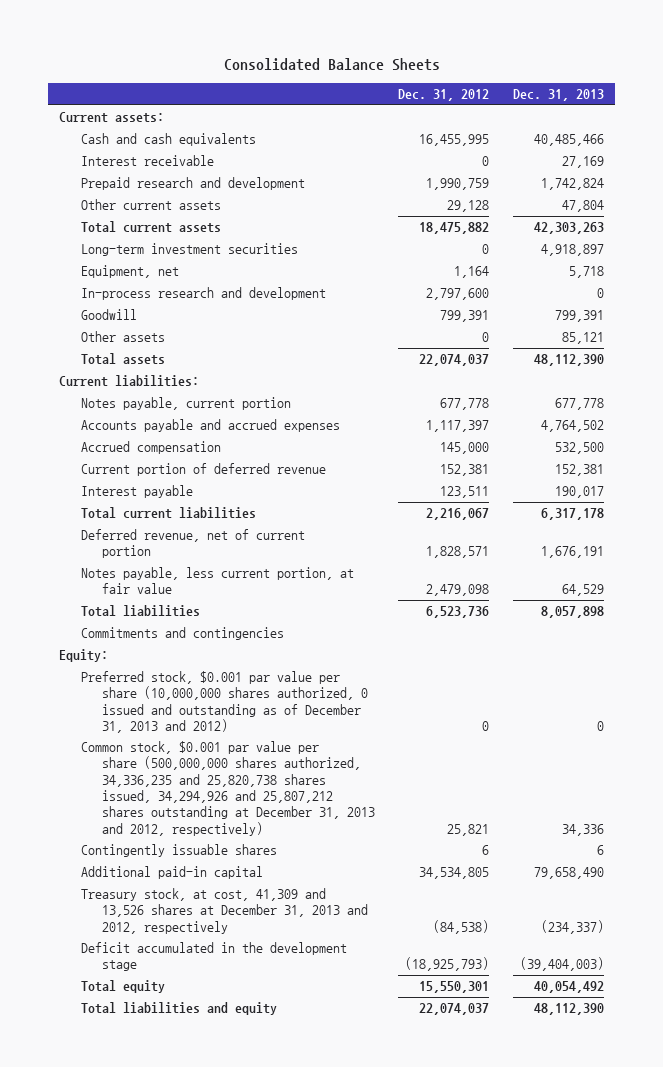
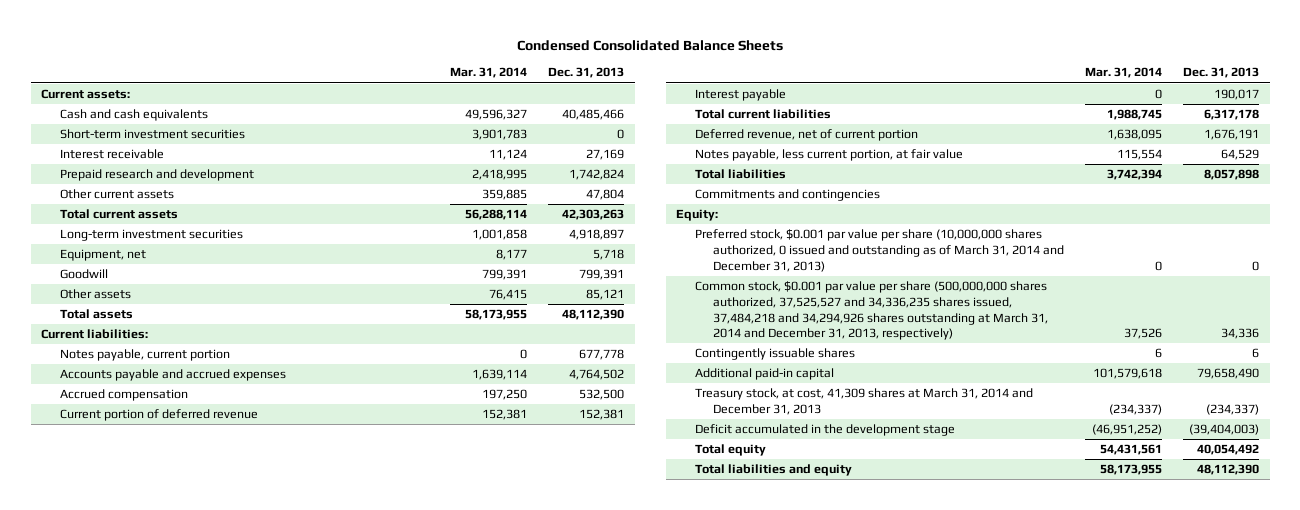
- Consolidated Balance Sheets
+ Condensed Consolidated Balance Sheets
- | Dec. 31, 2012 | Dec. 31, 2013
+ | Mar. 31, 2014 | Dec. 31, 2013
+ Short-term investment securities | 3,901,783 | 0
- In-process research and development | 2,797,600 | 0
- Preferred stock, $0.001 par value per share (10,000,000 shares authorized, 0 issued and outstanding as of December 31, 2013 and 2012) | 0 | 0
- Common stock, $0.001 par value per share (500,000,000 shares authorized, 34,336,235 and 25,820,738 shares issued, 34,294,926 and 25,807,212 shares outstanding at December 31, 2013 and 2012, respectively) | 25,821 | 34,336
+ Preferred stock, $0.001 par value per share (10,000,000 shares authorized, 0 issued and outstanding as of March 31, 2014 and December 31, 2013) | 0 | 0
+ Common stock, $0.001 par value per share (500,000,000 shares authorized, 37,525,527 and 34,336,235 shares issued, 37,484,218 and 34,294,926 shares outstanding at March 31, 2014 and December 31, 2013, respectively) | 37,526 | 34,336
- Treasury stock, at cost, 41,309 and 13,526 shares at December 31, 2013 and 2012, respectively | (84,538) | (234,337)
+ Treasury stock, at cost, 41,309 shares at March 31, 2014 and December 31, 2013 | (234,337) | (234,337)

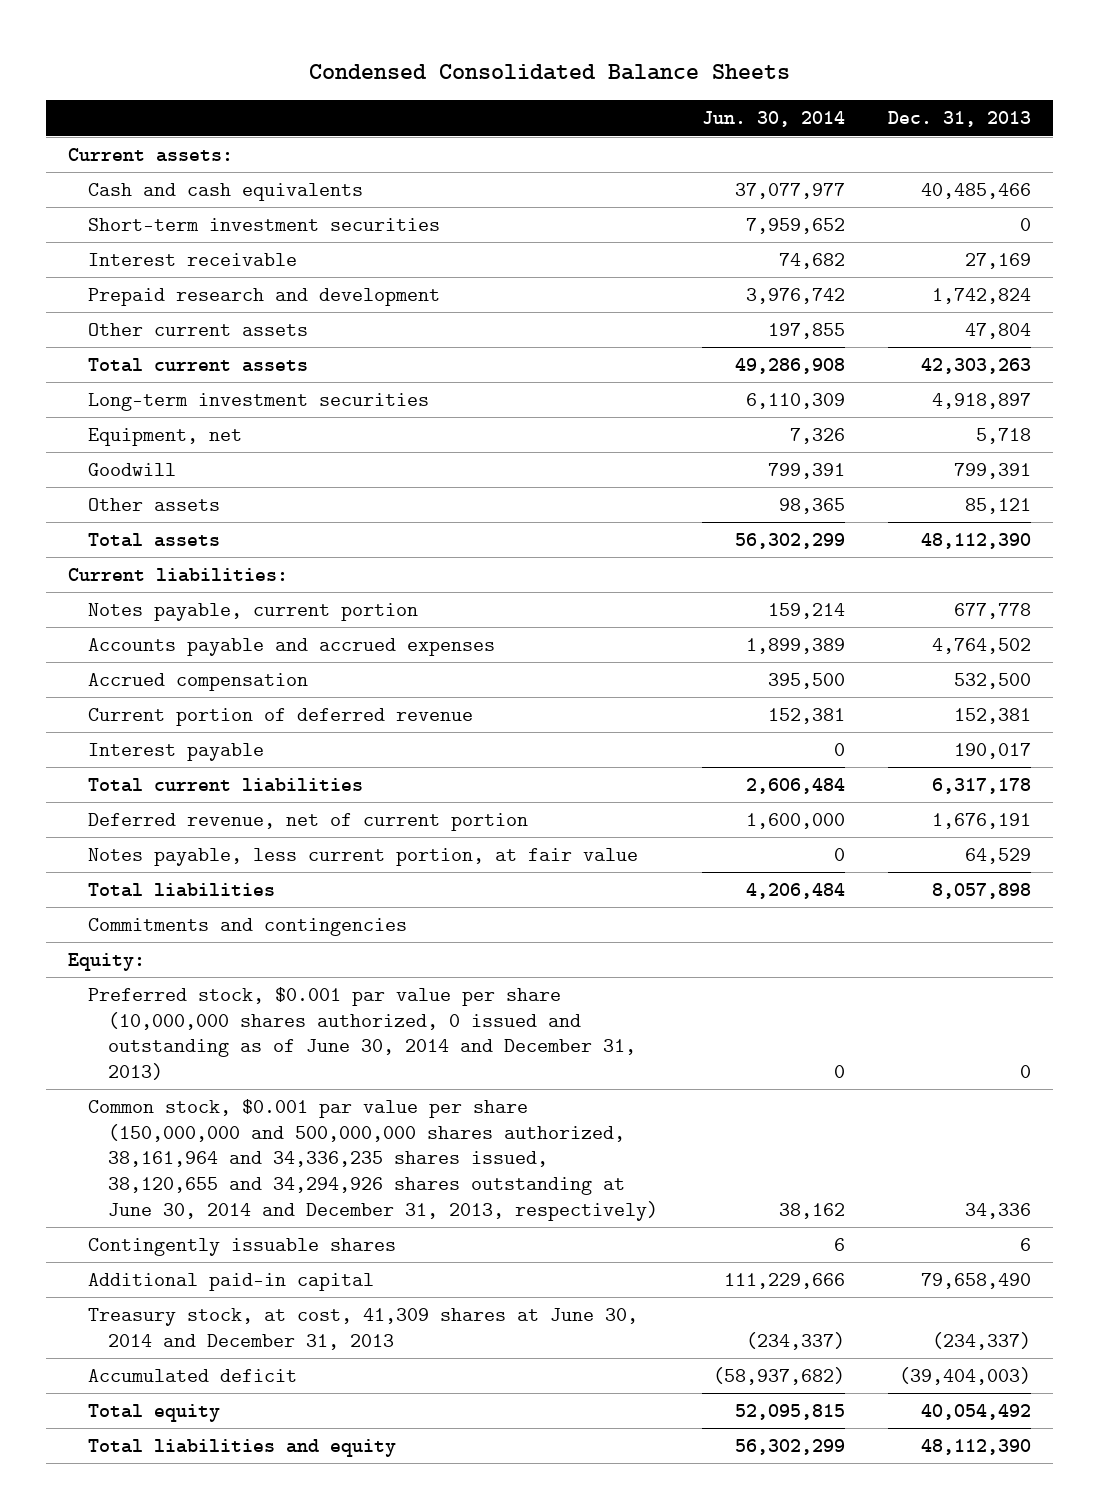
- | Mar. 31, 2014 | Dec. 31, 2013
+ | Jun. 30, 2014 | Dec. 31, 2013
- Preferred stock, $0.001 par value per share (10,000,000 shares authorized, 0 issued and outstanding as of March 31, 2014 and December 31, 2013) | 0 | 0
- Common stock, $0.001 par value per share (500,000,000 shares authorized, 37,525,527 and 34,336,235 shares issued, 37,484,218 and 34,294,926 shares outstanding at March 31, 2014 and December 31, 2013, respectively) | 37,526 | 34,336
+ Preferred stock, $0.001 par value per share (10,000,000 shares authorized, 0 issued and outstanding as of June 30, 2014 and December 31, 2013) | 0 | 0
+ Common stock, $0.001 par value per share (150,000,000 and 500,000,000 shares authorized, 38,161,964 and 34,336,235 shares issued, 38,120,655 and 34,294,926 shares outstanding at June 30, 2014 and December 31, 2013, respectively) | 38,162 | 34,336
- Treasury stock, at cost, 41,309 shares at March 31, 2014 and December 31, 2013 | (234,337) | (234,337)
- Deficit accumulated in the development stage | (46,951,252) | (39,404,003)
+ Treasury stock, at cost, 41,309 shares at June 30, 2014 and December 31, 2013 | (234,337) | (234,337)
+ Accumulated deficit | (58,937,682) | (39,404,003)

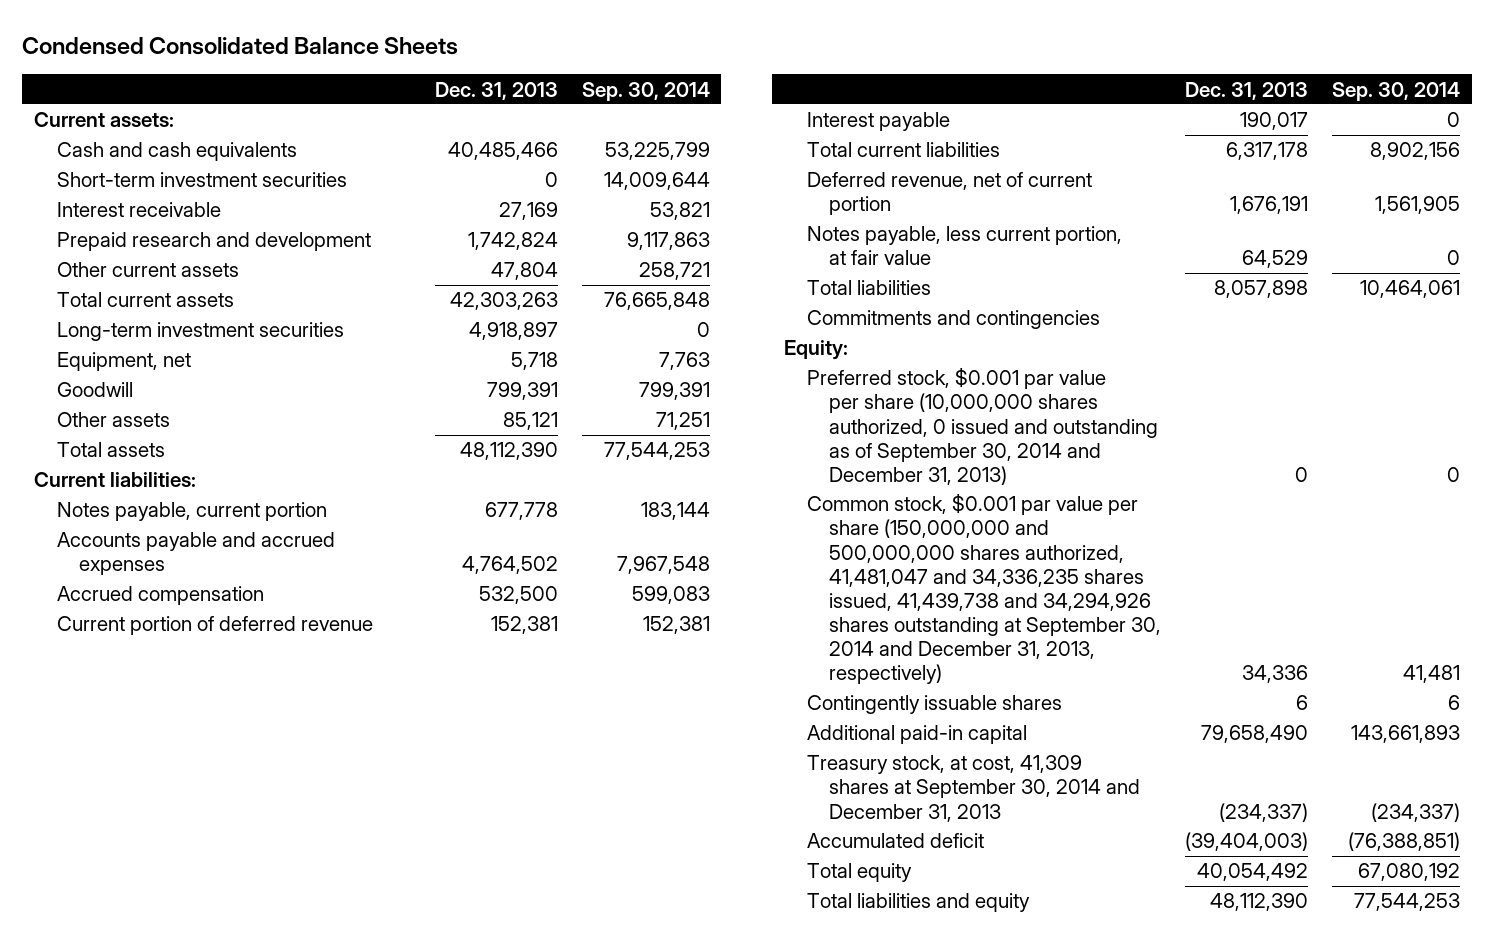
- | Jun. 30, 2014 | Dec. 31, 2013
+ | Dec. 31, 2013 | Sep. 30, 2014
- Preferred stock, $0.001 par value per share (10,000,000 shares authorized, 0 issued and outstanding as of June 30, 2014 and December 31, 2013) | 0 | 0
- Common stock, $0.001 par value per share (150,000,000 and 500,000,000 shares authorized, 38,161,964 and 34,336,235 shares issued, 38,120,655 and 34,294,926 shares outstanding at June 30, 2014 and December 31, 2013, respectively) | 38,162 | 34,336
+ Preferred stock, $0.001 par value per share (10,000,000 shares authorized, 0 issued and outstanding as of September 30, 2014 and December 31, 2013) | 0 | 0
+ Common stock, $0.001 par value per share (150,000,000 and 500,000,000 shares authorized, 41,481,047 and 34,336,235 shares issued, 41,439,738 and 34,294,926 shares outstanding at September 30, 2014 and December 31, 2013, respectively) | 34,336 | 41,481
- Treasury stock, at cost, 41,309 shares at June 30, 2014 and December 31, 2013 | (234,337) | (234,337)
+ Treasury stock, at cost, 41,309 shares at September 30, 2014 and December 31, 2013 | (234,337) | (234,337)

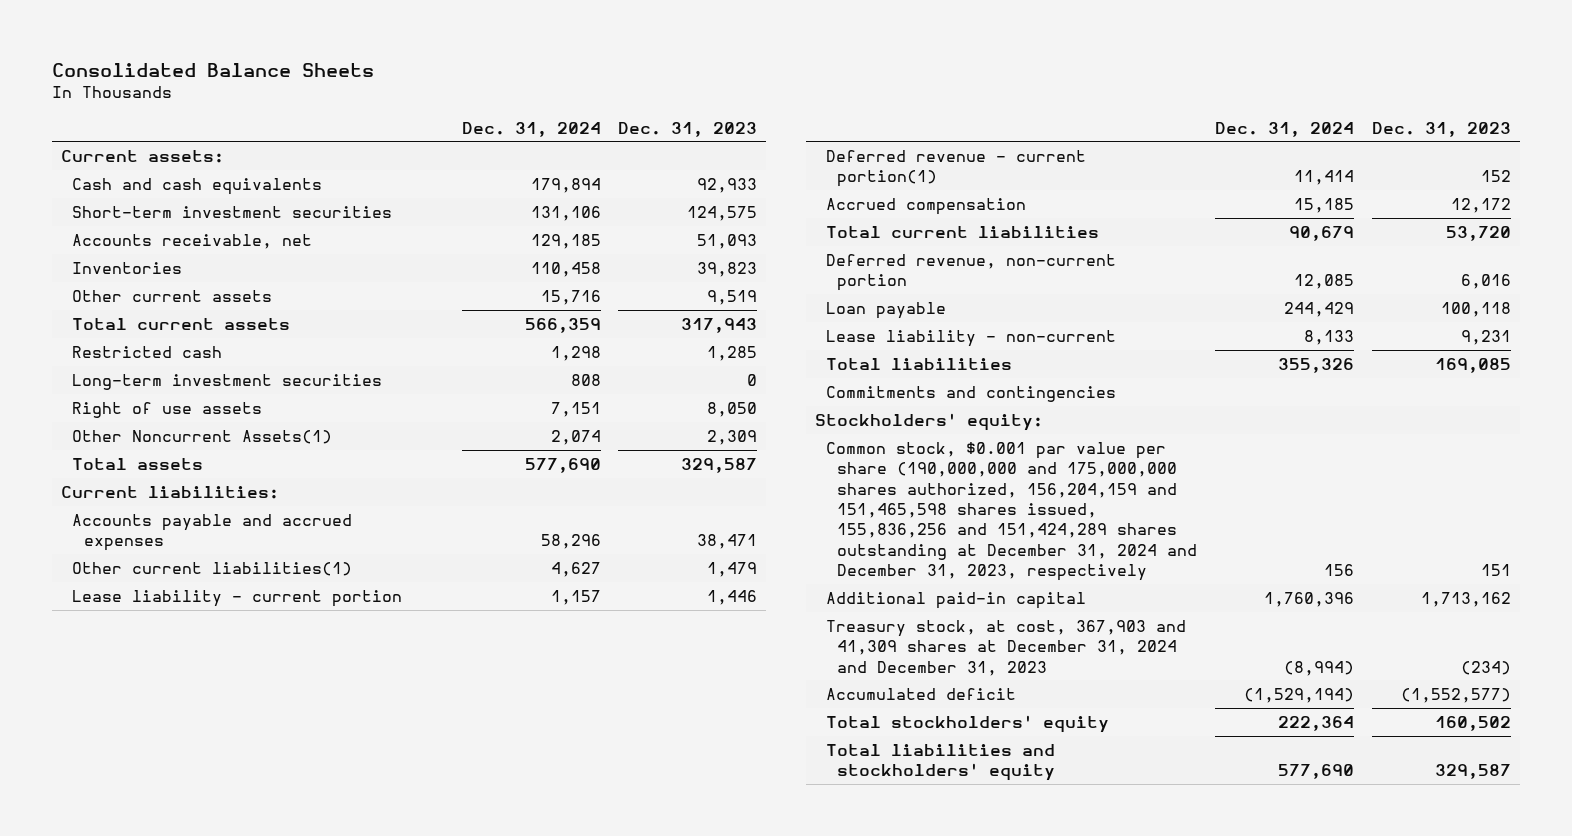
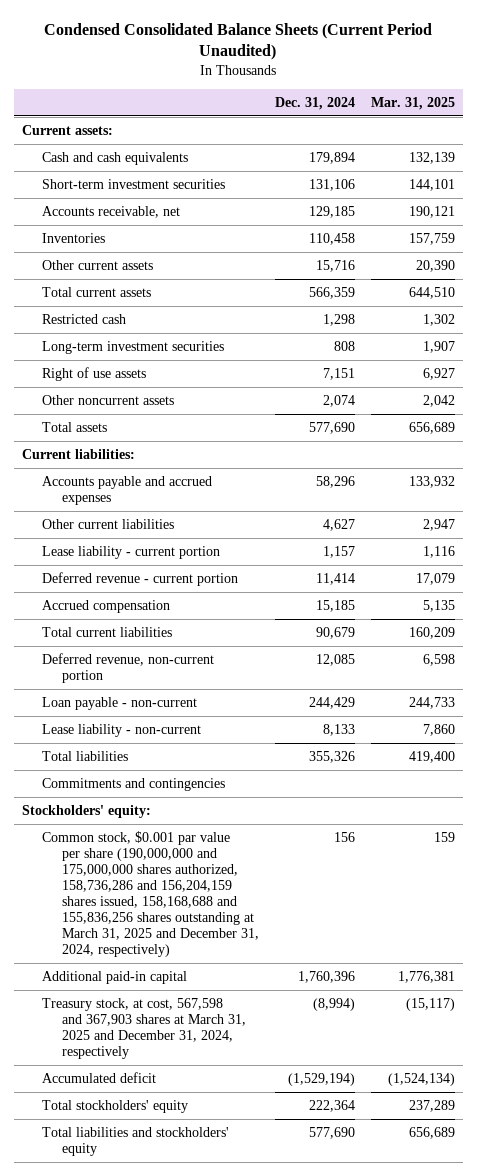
- Consolidated Balance Sheets
+ Condensed Consolidated Balance Sheets (Current Period Unaudited)
- | Dec. 31, 2024 | Dec. 31, 2023
+ | Dec. 31, 2024 | Mar. 31, 2025
- Other Noncurrent Assets(1) | 2,074 | 2,309
+ Other noncurrent assets | 2,074 | 2,042
- Other current liabilities(1) | 4,627 | 1,479
+ Other current liabilities | 4,627 | 2,947
- Deferred revenue - current portion(1) | 11,414 | 152
+ Deferred revenue - current portion | 11,414 | 17,079
- Loan payable | 244,429 | 100,118
+ Loan payable - non-current | 244,429 | 244,733
- Common stock, $0.001 par value per share (190,000,000 and 175,000,000 shares authorized, 156,204,159 and 151,465,598 shares issued, 155,836,256 and 151,424,289 shares outstanding at December 31, 2024 and December 31, 2023, respectively | 156 | 151
+ Common stock, $0.001 par value per share (190,000,000 and 175,000,000 shares authorized, 158,736,286 and 156,204,159 shares issued, 158,168,688 and 155,836,256 shares outstanding at March 31, 2025 and December 31, 2024, respectively) | 156 | 159
- Treasury stock, at cost, 367,903 and 41,309 shares at December 31, 2024 and December 31, 2023 | (8,994) | (234)
+ Treasury stock, at cost, 567,598 and 367,903 shares at March 31, 2025 and December 31, 2024, respectively | (8,994) | (15,117)

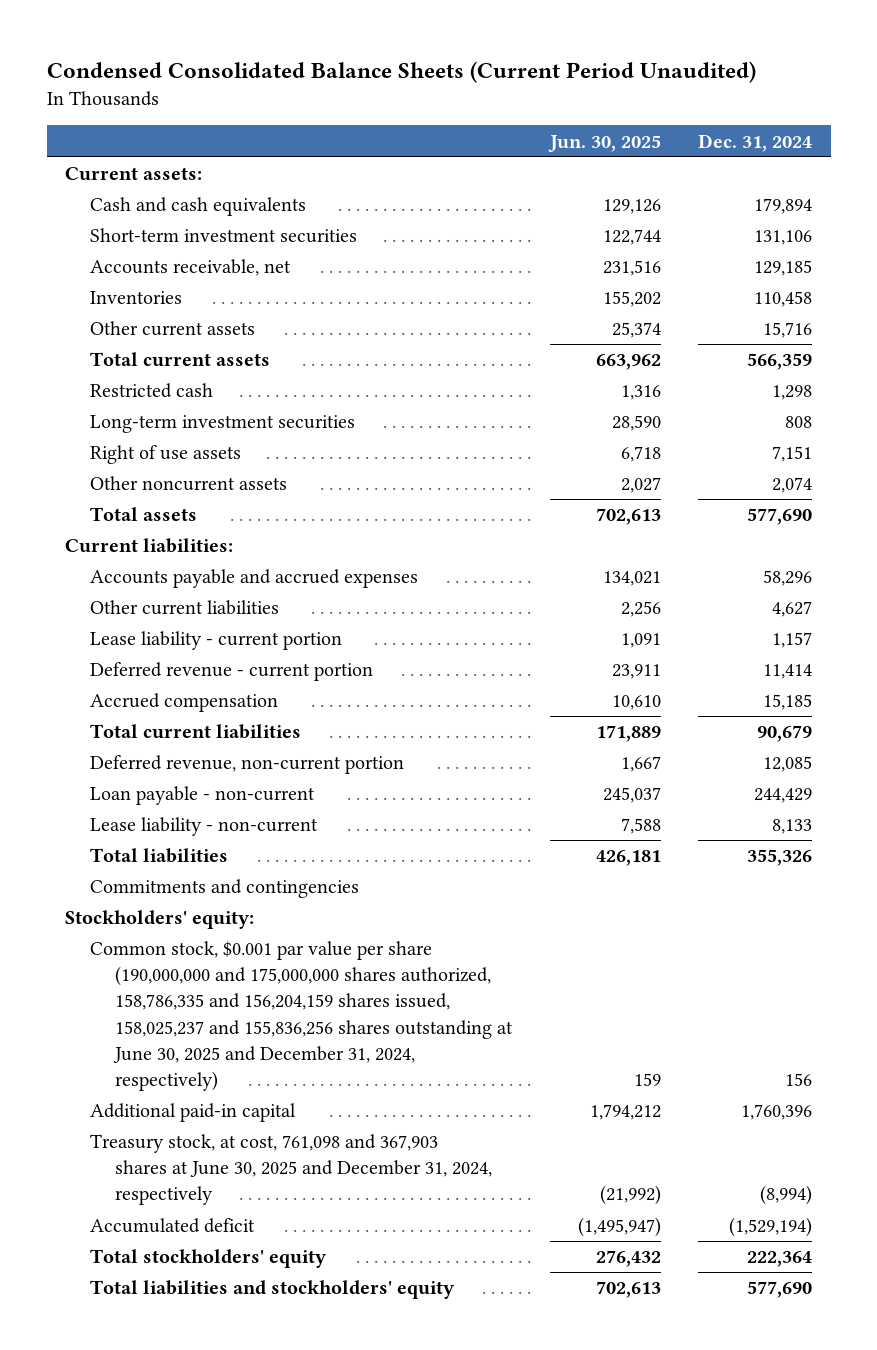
- | Dec. 31, 2024 | Mar. 31, 2025
+ | Jun. 30, 2025 | Dec. 31, 2024
- Common stock, $0.001 par value per share (190,000,000 and 175,000,000 shares authorized, 158,736,286 and 156,204,159 shares issued, 158,168,688 and 155,836,256 shares outstanding at March 31, 2025 and December 31, 2024, respectively) | 156 | 159
+ Common stock, $0.001 par value per share (190,000,000 and 175,000,000 shares authorized, 158,786,335 and 156,204,159 shares issued, 158,025,237 and 155,836,256 shares outstanding at June 30, 2025 and December 31, 2024, respectively) | 159 | 156
- Treasury stock, at cost, 567,598 and 367,903 shares at March 31, 2025 and December 31, 2024, respectively | (8,994) | (15,117)
+ Treasury stock, at cost, 761,098 and 367,903 shares at June 30, 2025 and December 31, 2024, respectively | (21,992) | (8,994)

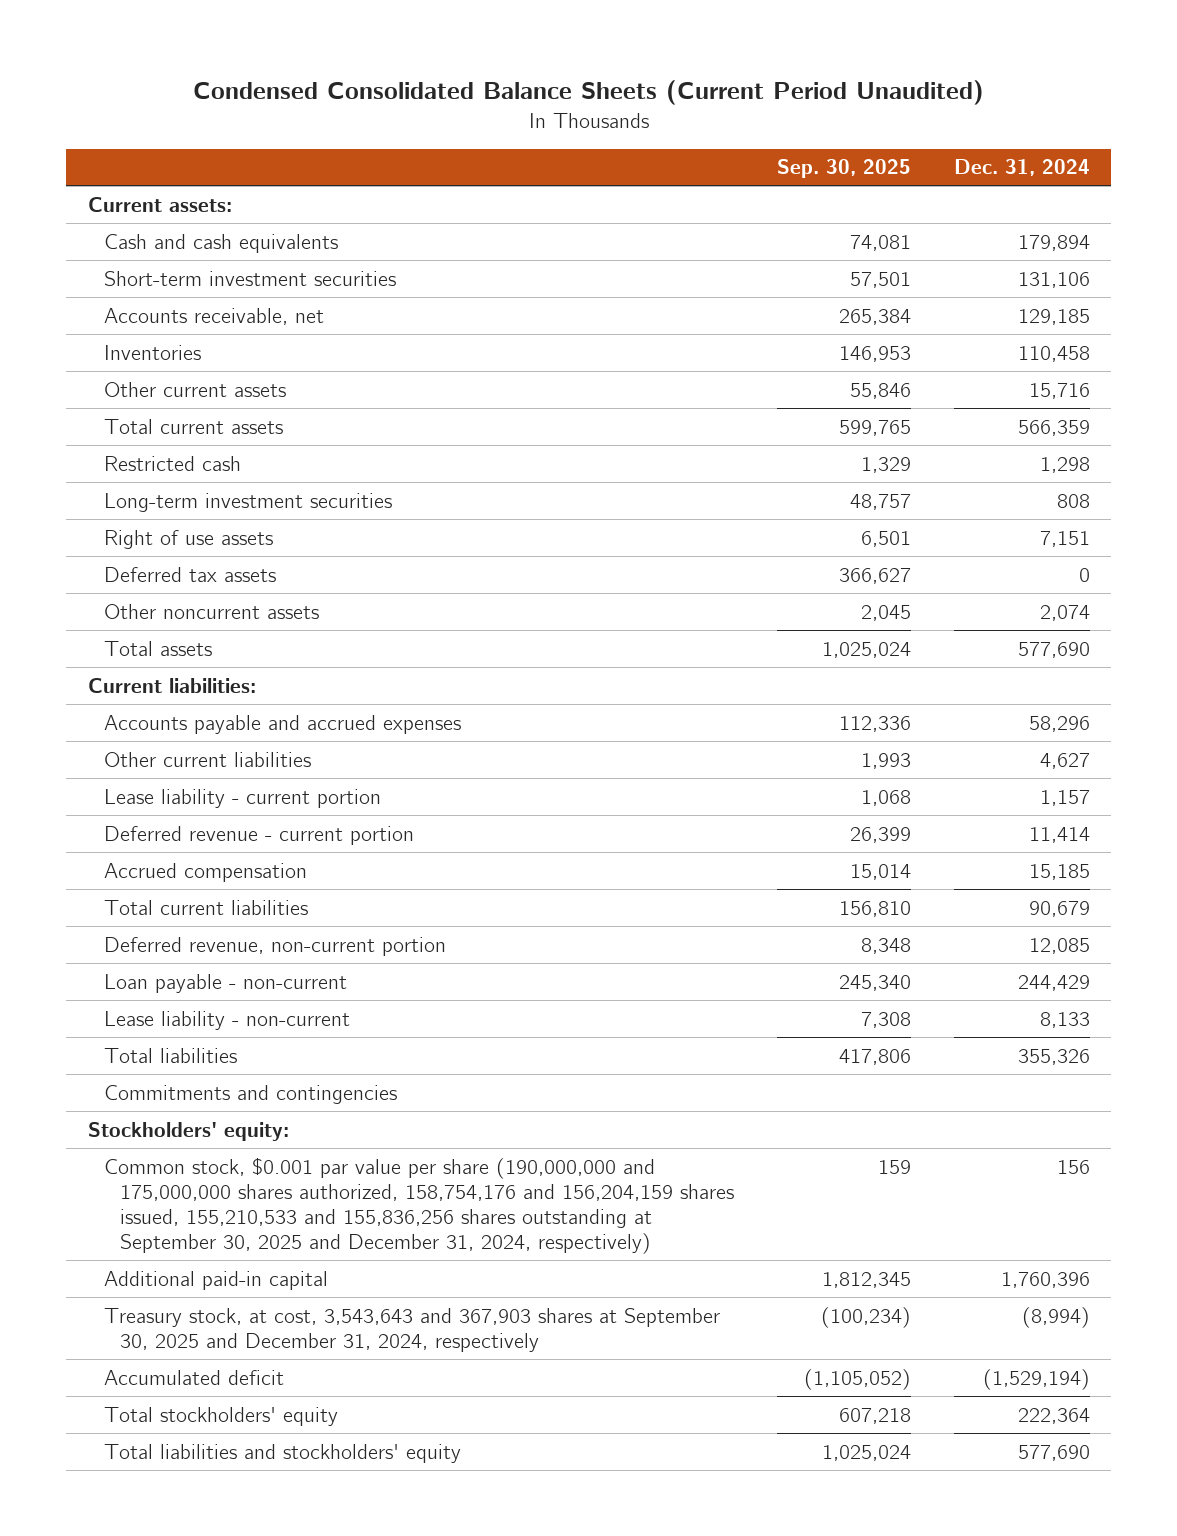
- | Jun. 30, 2025 | Dec. 31, 2024
+ | Sep. 30, 2025 | Dec. 31, 2024
+ Deferred tax assets | 366,627 | 0
- Common stock, $0.001 par value per share (190,000,000 and 175,000,000 shares authorized, 158,786,335 and 156,204,159 shares issued, 158,025,237 and 155,836,256 shares outstanding at June 30, 2025 and December 31, 2024, respectively) | 159 | 156
+ Common stock, $0.001 par value per share (190,000,000 and 175,000,000 shares authorized, 158,754,176 and 156,204,159 shares issued, 155,210,533 and 155,836,256 shares outstanding at September 30, 2025 and December 31, 2024, respectively) | 159 | 156
- Treasury stock, at cost, 761,098 and 367,903 shares at June 30, 2025 and December 31, 2024, respectively | (21,992) | (8,994)
+ Treasury stock, at cost, 3,543,643 and 367,903 shares at September 30, 2025 and December 31, 2024, respectively | (100,234) | (8,994)

